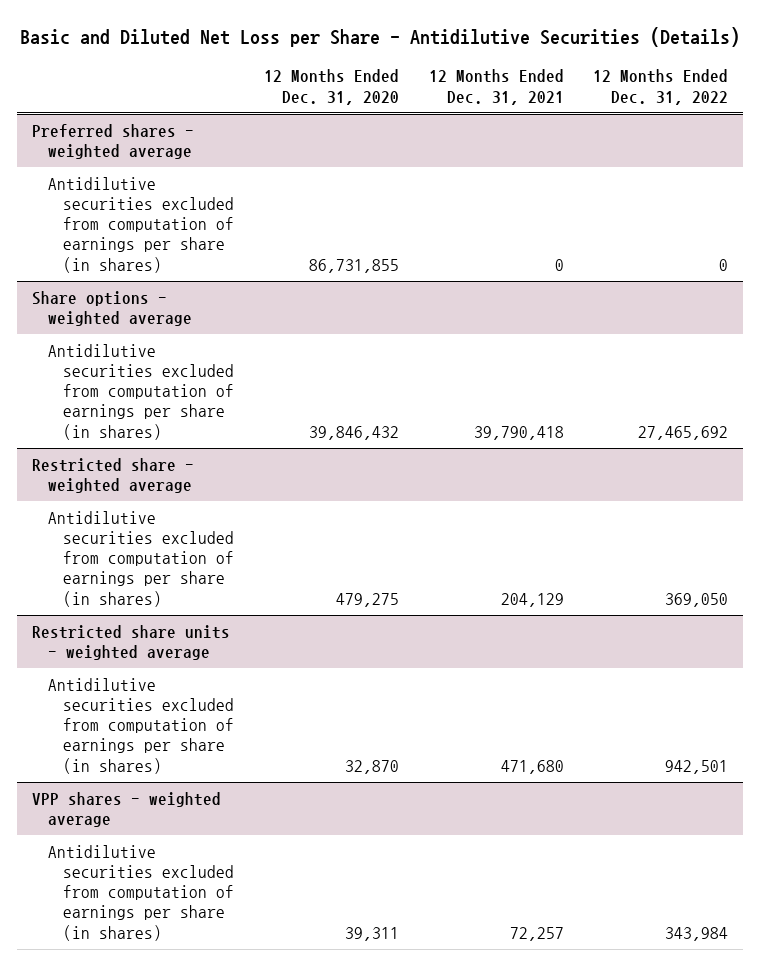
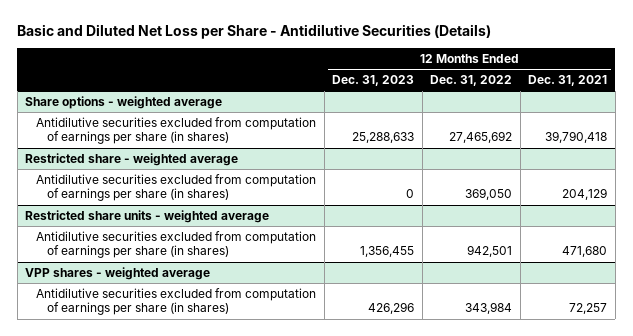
- | 12 Months Ended Dec. 31, 2020 | 12 Months Ended Dec. 31, 2021 | 12 Months Ended Dec. 31, 2022
+ | 12 Months Ended Dec. 31, 2023 | 12 Months Ended Dec. 31, 2022 | 12 Months Ended Dec. 31, 2021
- Preferred shares - weighted average
- Antidilutive securities excluded from computation of earnings per share (in shares) | 86,731,855 | 0 | 0

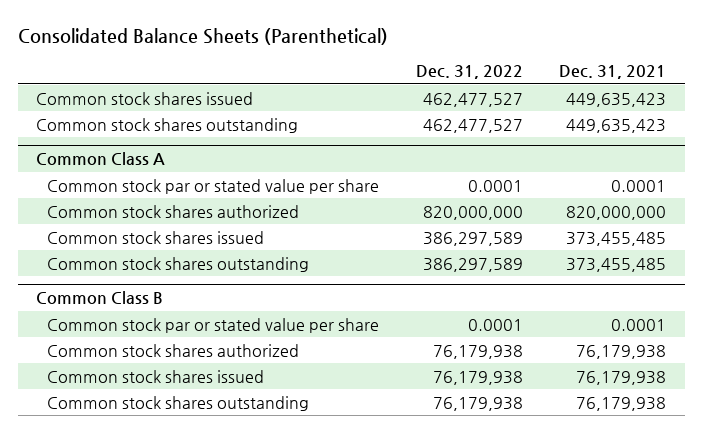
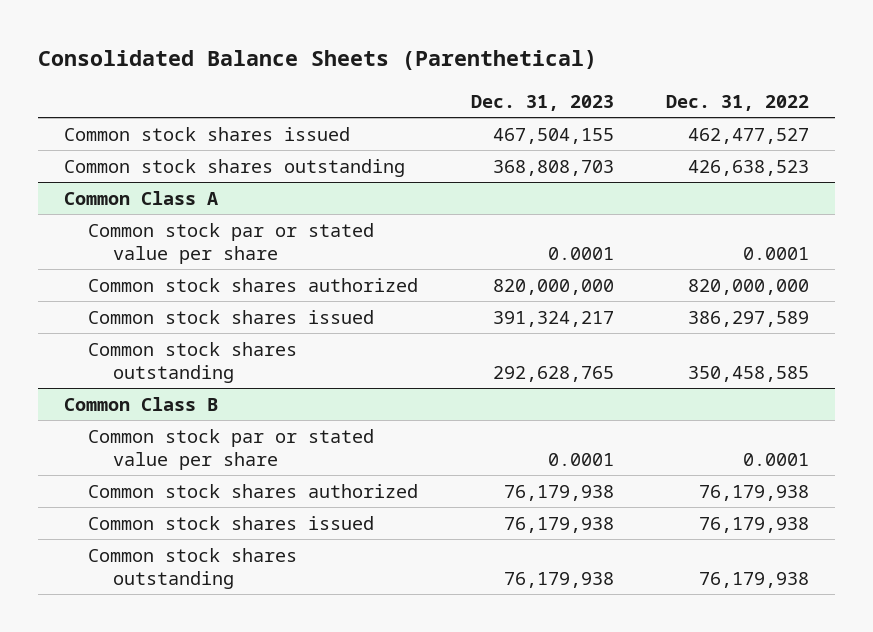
- | Dec. 31, 2022 | Dec. 31, 2021
+ | Dec. 31, 2023 | Dec. 31, 2022
- Common stock shares outstanding | 462,477,527 | 449,635,423
+ Common stock shares outstanding | 368,808,703 | 426,638,523
@ Common Class A
- Common stock shares outstanding | 386,297,589 | 373,455,485
+ Common stock shares outstanding | 292,628,765 | 350,458,585

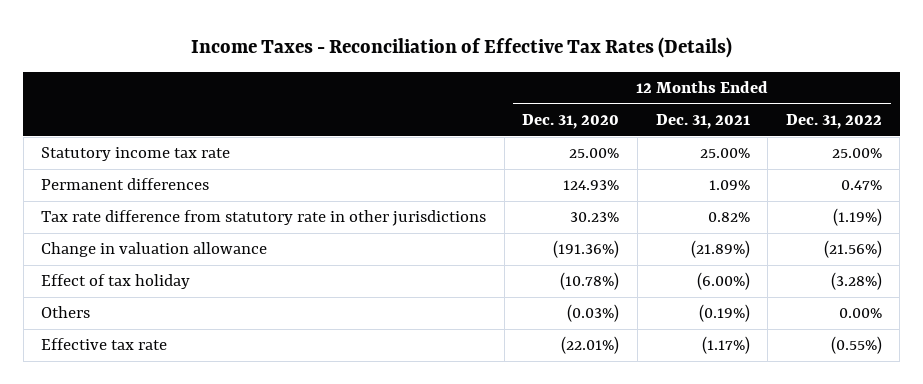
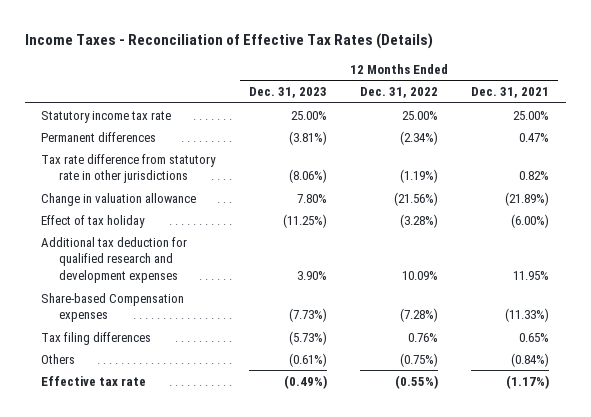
- | 12 Months Ended Dec. 31, 2020 | 12 Months Ended Dec. 31, 2021 | 12 Months Ended Dec. 31, 2022
+ | 12 Months Ended Dec. 31, 2023 | 12 Months Ended Dec. 31, 2022 | 12 Months Ended Dec. 31, 2021
- Permanent differences | 124.93% | 1.09% | 0.47%
+ Permanent differences | (3.81%) | (2.34%) | 0.47%
- Others | (0.03%) | (0.19%) | 0.00%
+ Additional tax deduction for qualified research and development expenses | 3.90% | 10.09% | 11.95%
+ Share-based Compensation expenses | (7.73%) | (7.28%) | (11.33%)
+ Tax filing differences | (5.73%) | 0.76% | 0.65%
+ Others | (0.61%) | (0.75%) | (0.84%)

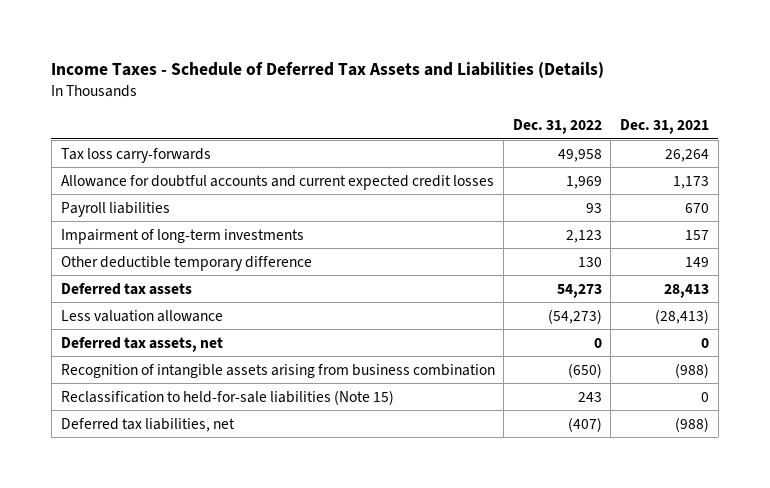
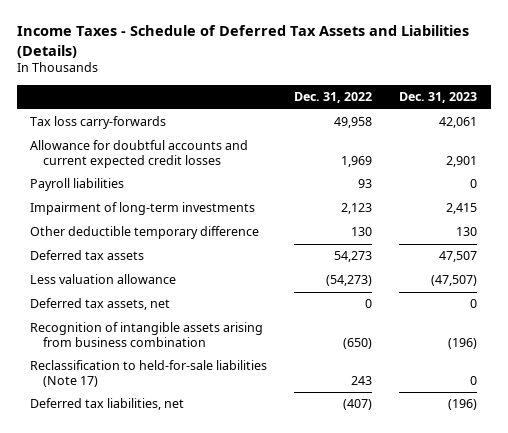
- | Dec. 31, 2022 | Dec. 31, 2021
+ | Dec. 31, 2022 | Dec. 31, 2023
- Reclassification to held-for-sale liabilities (Note 15) | 243 | 0
+ Reclassification to held-for-sale liabilities (Note 17) | 243 | 0

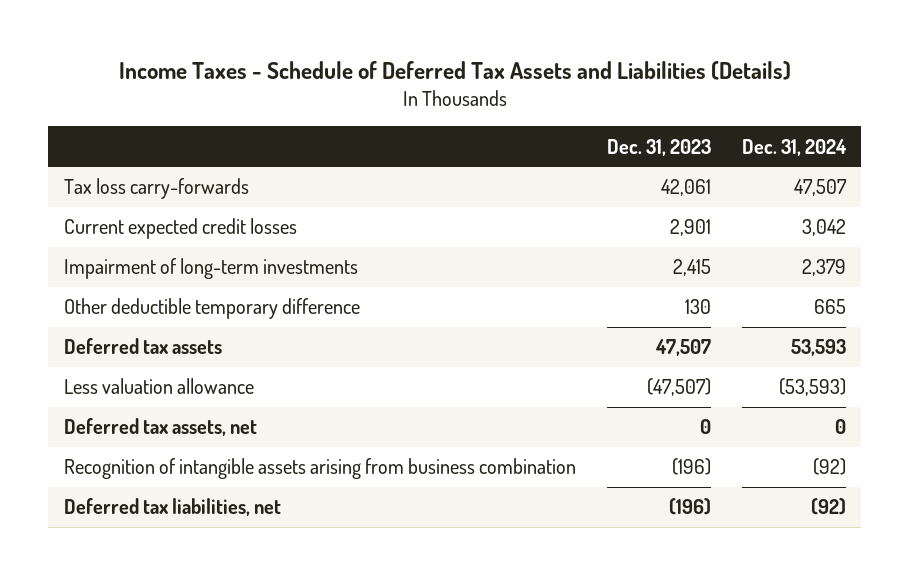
- | Dec. 31, 2022 | Dec. 31, 2023
+ | Dec. 31, 2023 | Dec. 31, 2024
- Allowance for doubtful accounts and current expected credit losses | 1,969 | 2,901
- Payroll liabilities | 93 | 0
+ Current expected credit losses | 2,901 | 3,042
- Reclassification to held-for-sale liabilities (Note 17) | 243 | 0

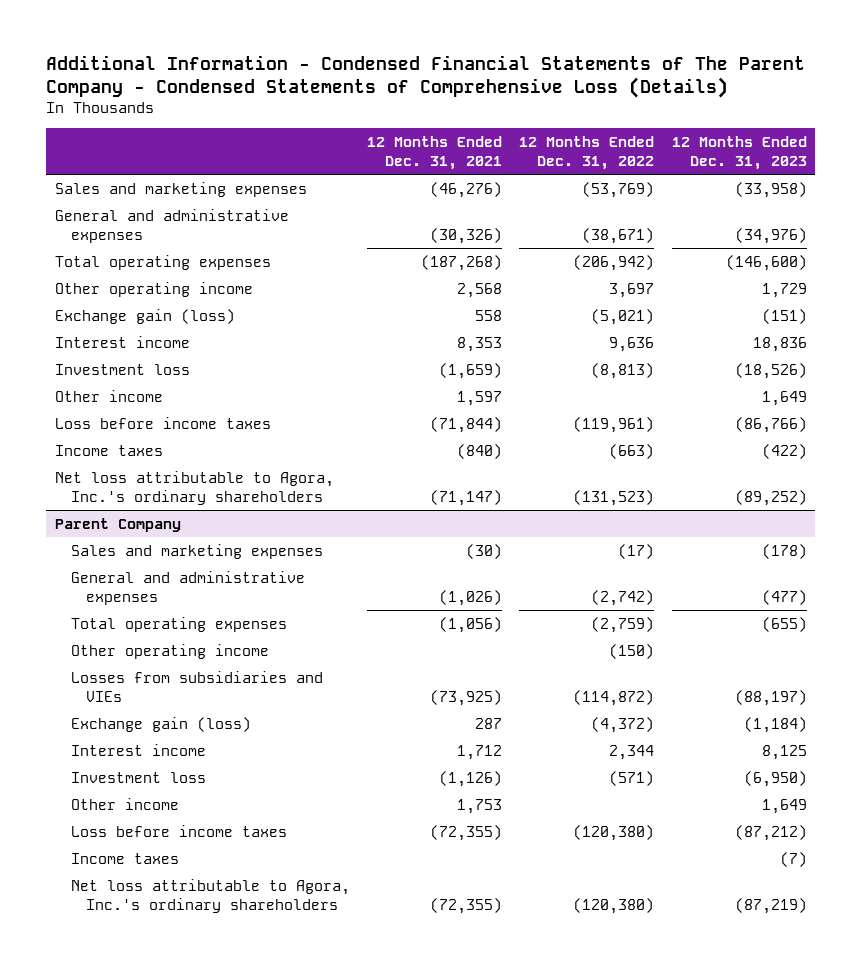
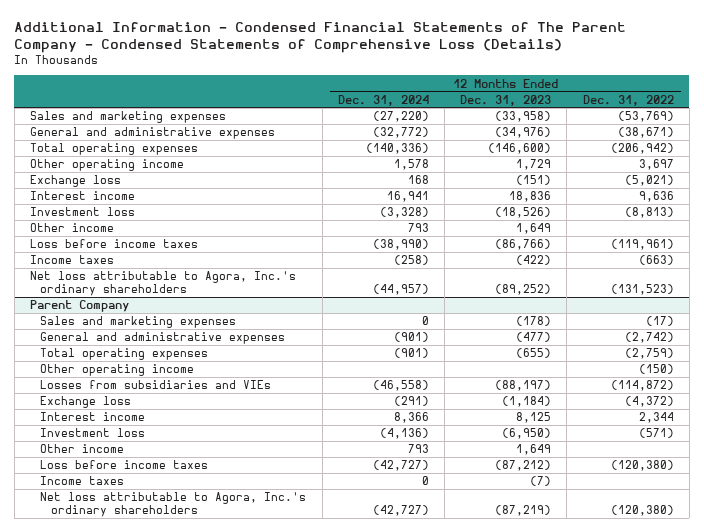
- | 12 Months Ended Dec. 31, 2021 | 12 Months Ended Dec. 31, 2022 | 12 Months Ended Dec. 31, 2023
+ | 12 Months Ended Dec. 31, 2024 | 12 Months Ended Dec. 31, 2023 | 12 Months Ended Dec. 31, 2022
- Exchange gain (loss) | 558 | (5,021) | (151)
+ Exchange loss | 168 | (151) | (5,021)
@ Parent Company
- Exchange gain (loss) | 287 | (4,372) | (1,184)
+ Exchange loss | (291) | (1,184) | (4,372)

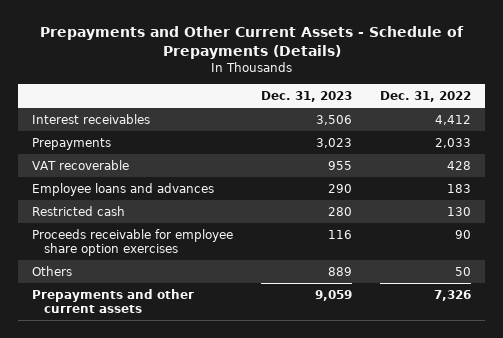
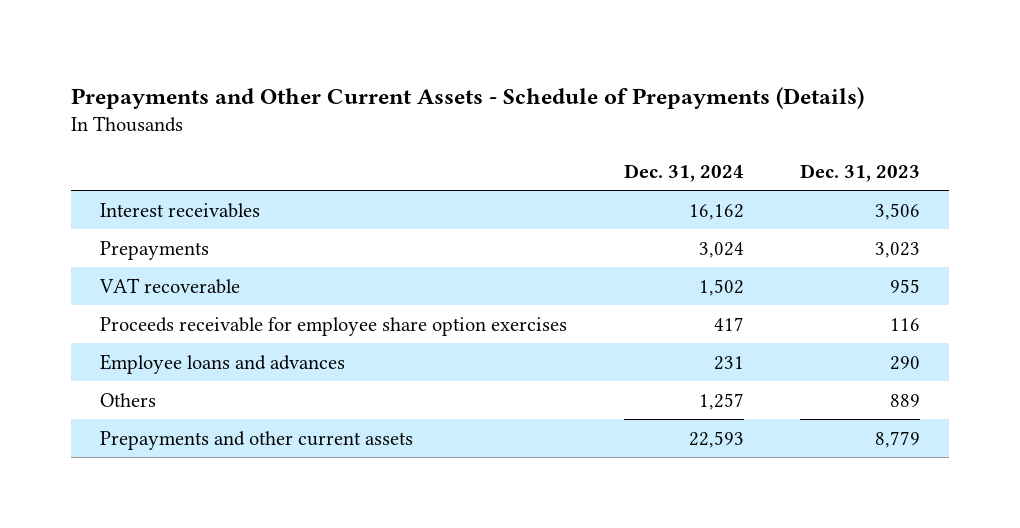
- | Dec. 31, 2023 | Dec. 31, 2022
+ | Dec. 31, 2024 | Dec. 31, 2023
- Restricted cash | 280 | 130
moved down: Employee loans and advances | 231 | 290
- Prepayments and other current assets | 9,059 | 7,326
+ Prepayments and other current assets | 22,593 | 8,779

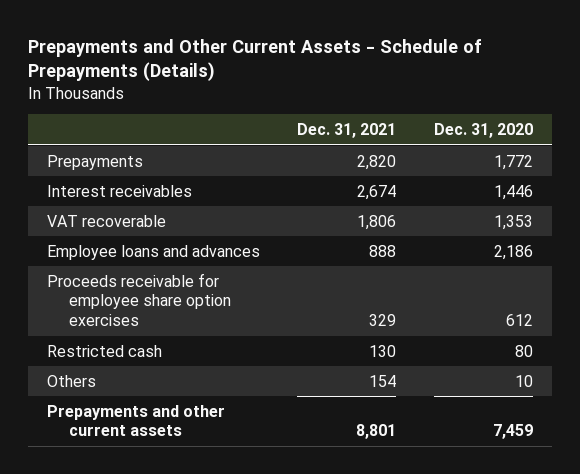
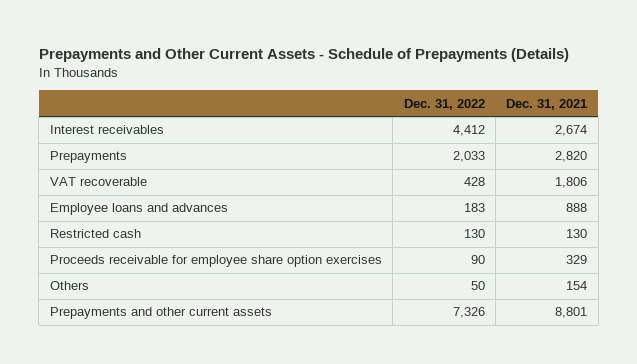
- | Dec. 31, 2021 | Dec. 31, 2020
+ | Dec. 31, 2022 | Dec. 31, 2021
moved down: Prepayments | 2,033 | 2,820
moved down: Proceeds receivable for employee share option exercises | 90 | 329

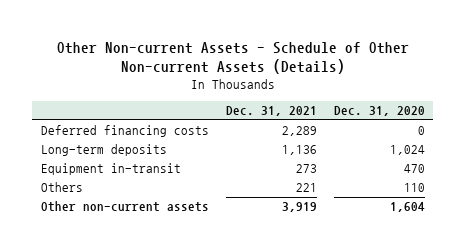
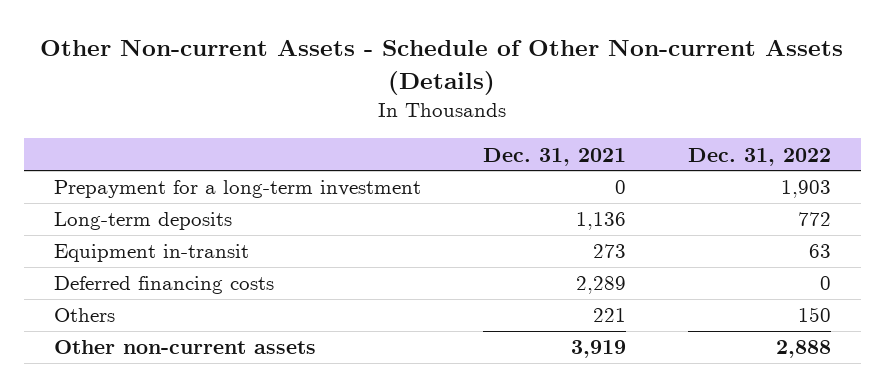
- | Dec. 31, 2021 | Dec. 31, 2020
+ | Dec. 31, 2021 | Dec. 31, 2022
+ Prepayment for a long-term investment | 0 | 1,903
moved down: Deferred financing costs | 2,289 | 0

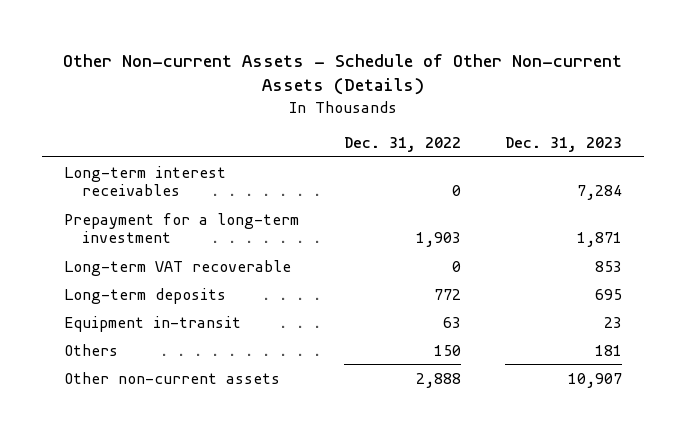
- | Dec. 31, 2021 | Dec. 31, 2022
+ | Dec. 31, 2022 | Dec. 31, 2023
+ Long-term interest receivables | 0 | 7,284
+ Long-term VAT recoverable | 0 | 853
- Deferred financing costs | 2,289 | 0

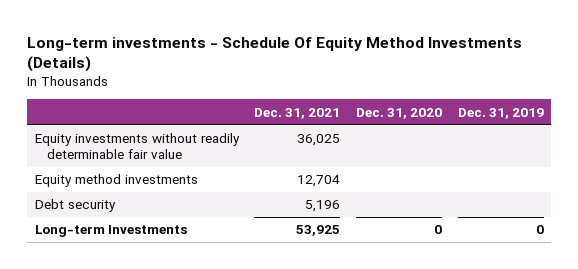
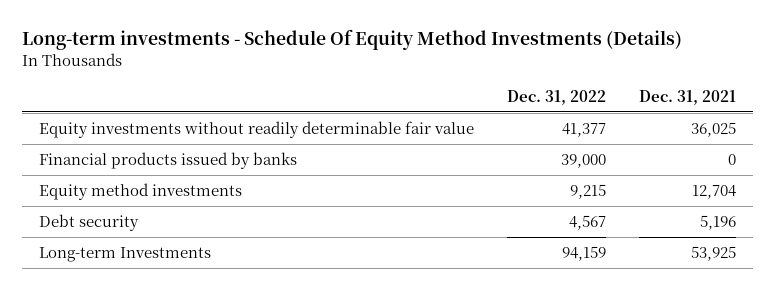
- | Dec. 31, 2021 | Dec. 31, 2020 | Dec. 31, 2019
+ | Dec. 31, 2022 | Dec. 31, 2021
+ Financial products issued by banks | 39,000 | 0

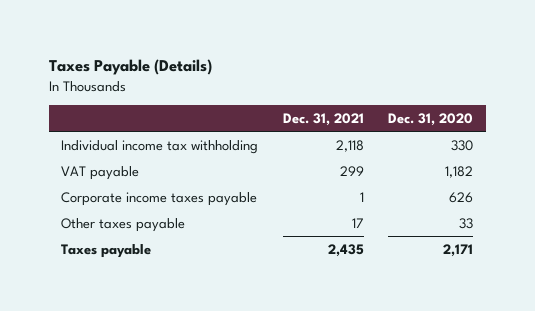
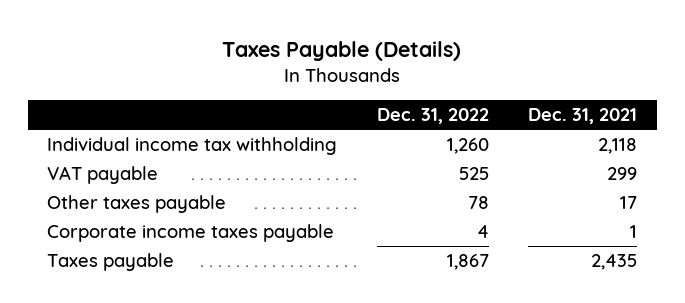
- | Dec. 31, 2021 | Dec. 31, 2020
+ | Dec. 31, 2022 | Dec. 31, 2021
moved down: Corporate income taxes payable | 4 | 1

